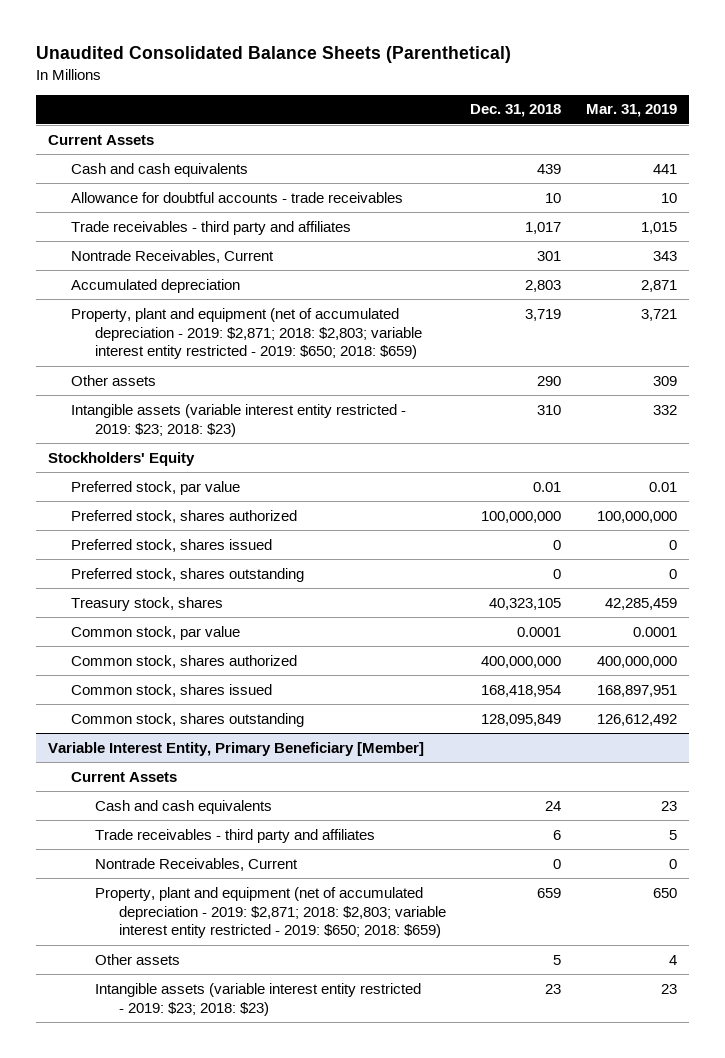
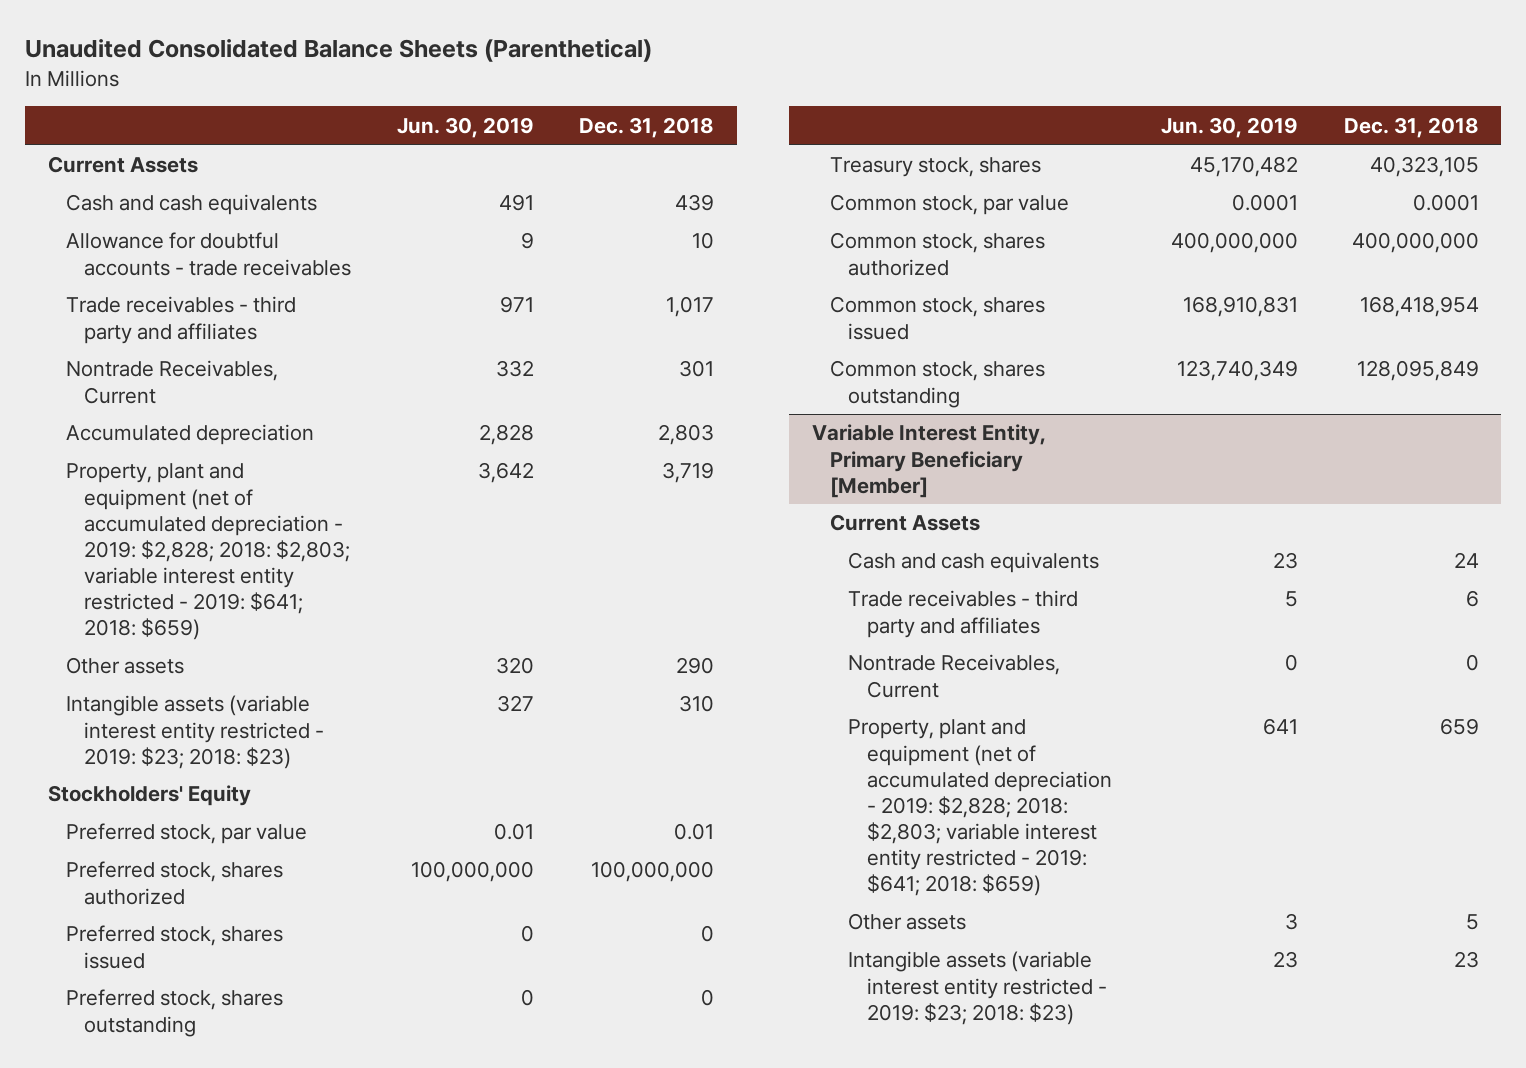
- | Dec. 31, 2018 | Mar. 31, 2019
+ | Jun. 30, 2019 | Dec. 31, 2018
- Property, plant and equipment (net of accumulated depreciation - 2019: $2,871; 2018: $2,803; variable interest entity restricted - 2019: $650; 2018: $659) | 3,719 | 3,721
+ Property, plant and equipment (net of accumulated depreciation - 2019: $2,828; 2018: $2,803; variable interest entity restricted - 2019: $641; 2018: $659) | 3,642 | 3,719
@ Variable Interest Entity, Primary Beneficiary [Member]
- Property, plant and equipment (net of accumulated depreciation - 2019: $2,871; 2018: $2,803; variable interest entity restricted - 2019: $650; 2018: $659) | 659 | 650
+ Property, plant and equipment (net of accumulated depreciation - 2019: $2,828; 2018: $2,803; variable interest entity restricted - 2019: $641; 2018: $659) | 641 | 659

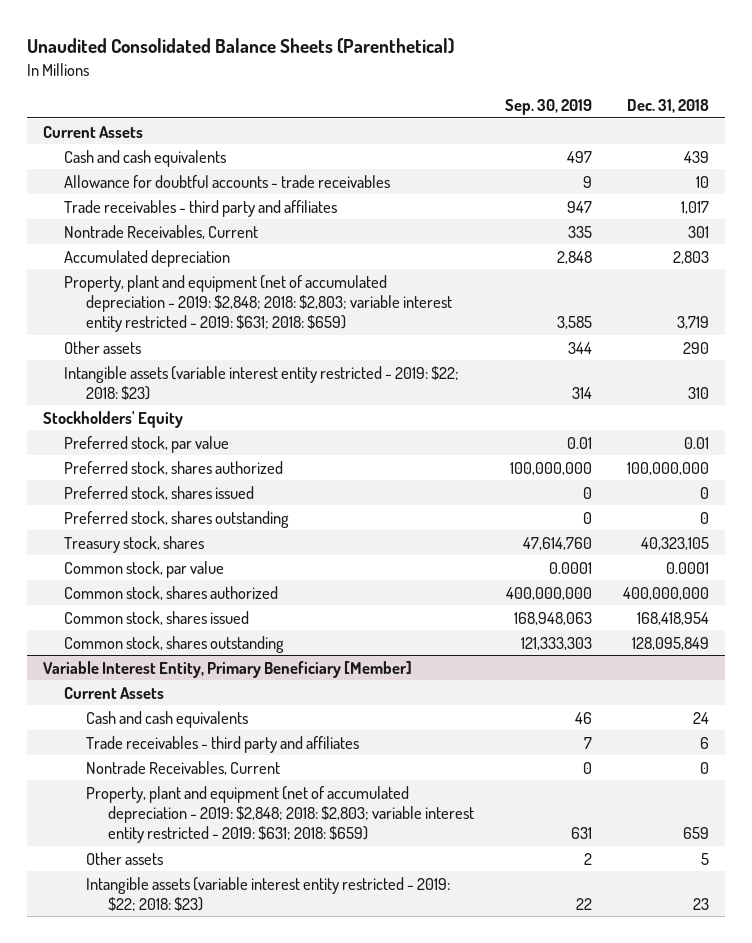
- | Jun. 30, 2019 | Dec. 31, 2018
+ | Sep. 30, 2019 | Dec. 31, 2018
- Property, plant and equipment (net of accumulated depreciation - 2019: $2,828; 2018: $2,803; variable interest entity restricted - 2019: $641; 2018: $659) | 3,642 | 3,719
+ Property, plant and equipment (net of accumulated depreciation - 2019: $2,848; 2018: $2,803; variable interest entity restricted - 2019: $631; 2018: $659) | 3,585 | 3,719
- Intangible assets (variable interest entity restricted - 2019: $23; 2018: $23) | 327 | 310
+ Intangible assets (variable interest entity restricted - 2019: $22; 2018: $23) | 314 | 310
@ Variable Interest Entity, Primary Beneficiary [Member]
- Property, plant and equipment (net of accumulated depreciation - 2019: $2,828; 2018: $2,803; variable interest entity restricted - 2019: $641; 2018: $659) | 641 | 659
+ Property, plant and equipment (net of accumulated depreciation - 2019: $2,848; 2018: $2,803; variable interest entity restricted - 2019: $631; 2018: $659) | 631 | 659
- Intangible assets (variable interest entity restricted - 2019: $23; 2018: $23) | 23 | 23
+ Intangible assets (variable interest entity restricted - 2019: $22; 2018: $23) | 22 | 23

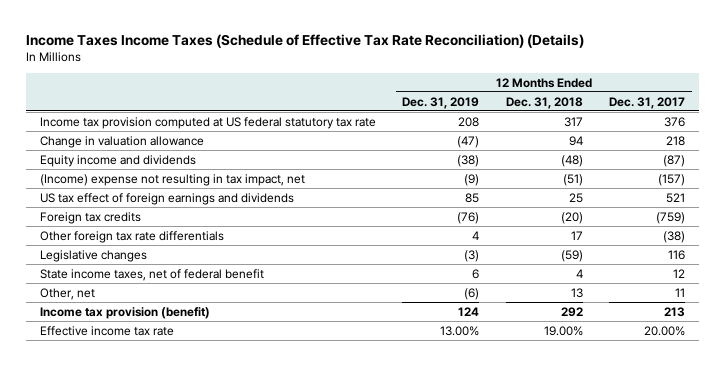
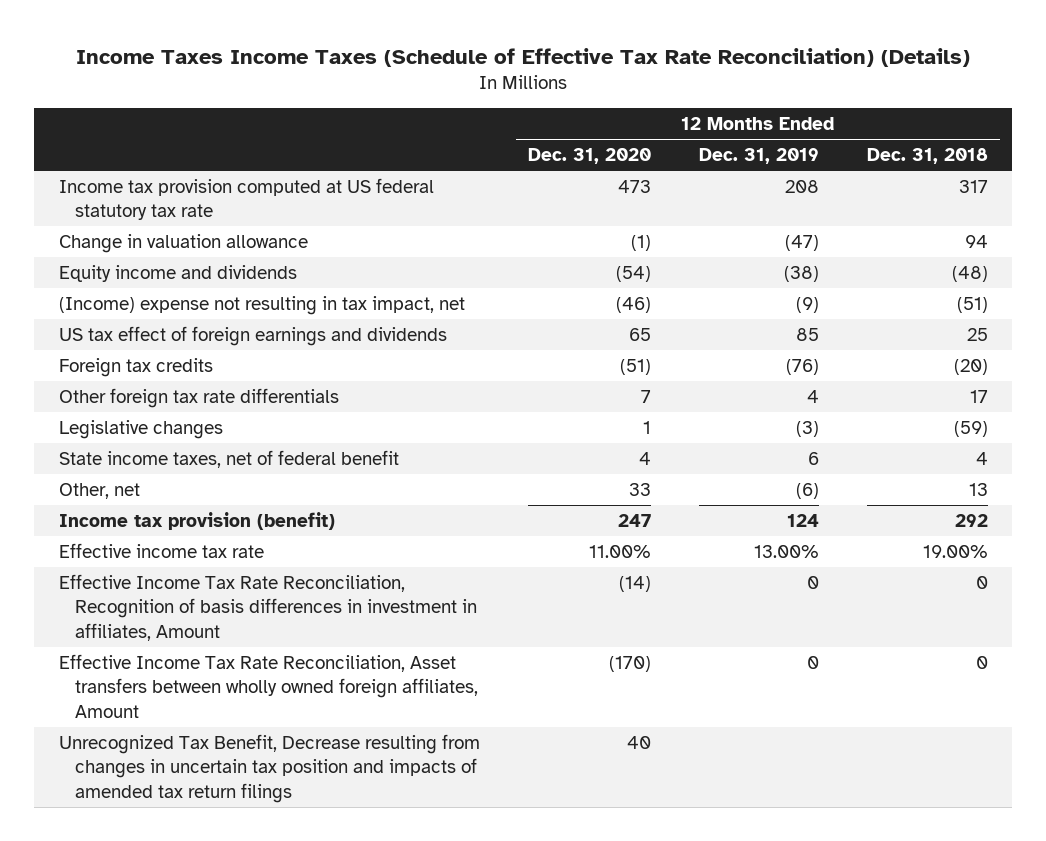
- | 12 Months Ended Dec. 31, 2019 | 12 Months Ended Dec. 31, 2018 | 12 Months Ended Dec. 31, 2017
+ | 12 Months Ended Dec. 31, 2020 | 12 Months Ended Dec. 31, 2019 | 12 Months Ended Dec. 31, 2018
+ Effective Income Tax Rate Reconciliation, Recognition of basis differences in investment in affiliates, Amount | (14) | 0 | 0
+ Effective Income Tax Rate Reconciliation, Asset transfers between wholly owned foreign affiliates, Amount | (170) | 0 | 0
+ Unrecognized Tax Benefit, Decrease resulting from changes in uncertain tax position and impacts of amended tax return filings | 40 | |

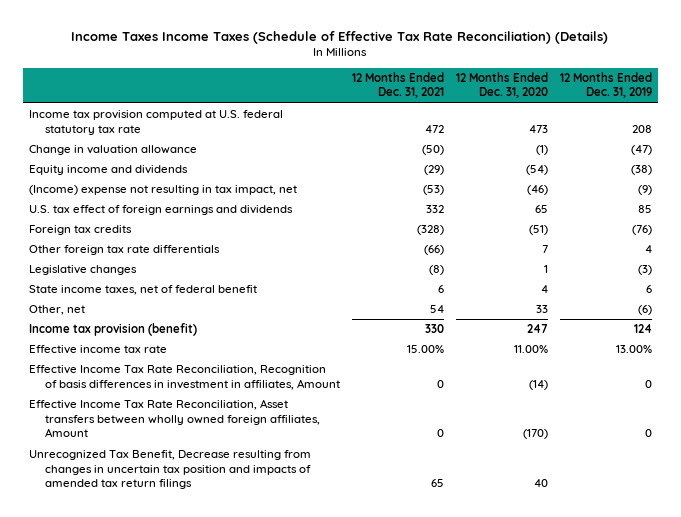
- | 12 Months Ended Dec. 31, 2020 | 12 Months Ended Dec. 31, 2019 | 12 Months Ended Dec. 31, 2018
+ | 12 Months Ended Dec. 31, 2021 | 12 Months Ended Dec. 31, 2020 | 12 Months Ended Dec. 31, 2019
- Income tax provision computed at US federal statutory tax rate | 473 | 208 | 317
+ Income tax provision computed at U.S. federal statutory tax rate | 472 | 473 | 208
- US tax effect of foreign earnings and dividends | 65 | 85 | 25
+ U.S. tax effect of foreign earnings and dividends | 332 | 65 | 85

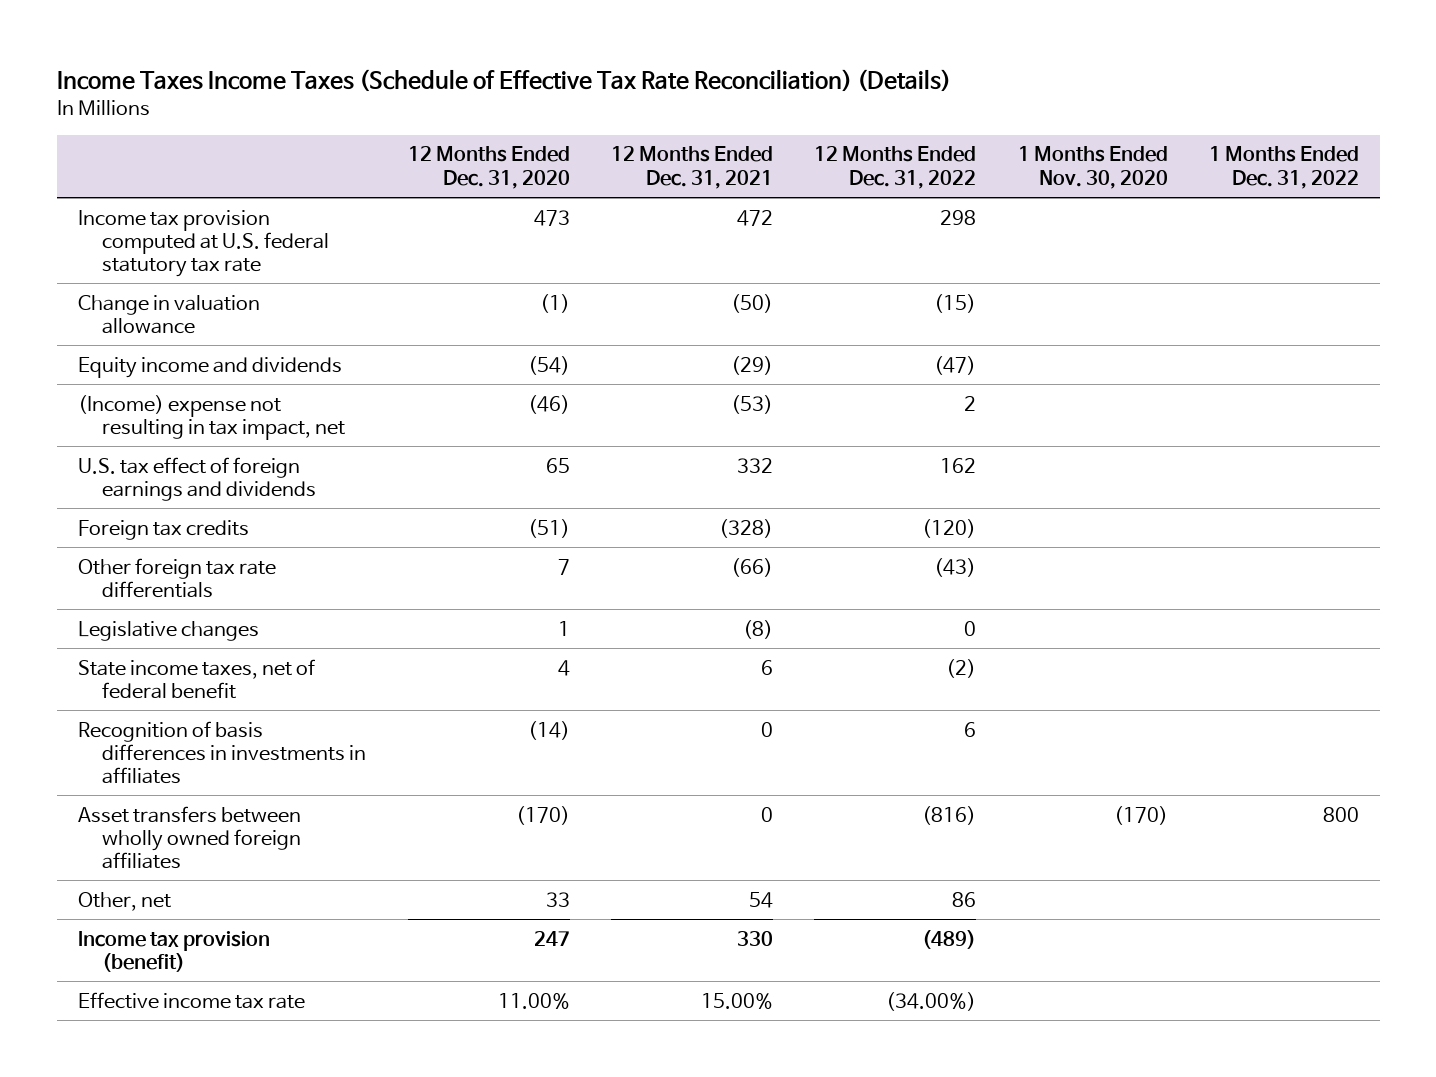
- | 12 Months Ended Dec. 31, 2021 | 12 Months Ended Dec. 31, 2020 | 12 Months Ended Dec. 31, 2019
+ | 12 Months Ended Dec. 31, 2020 | 12 Months Ended Dec. 31, 2021 | 12 Months Ended Dec. 31, 2022 | 1 Months Ended Nov. 30, 2020 | 1 Months Ended Dec. 31, 2022
+ Recognition of basis differences in investments in affiliates | (14) | 0 | 6 | |
+ Asset transfers between wholly owned foreign affiliates | (170) | 0 | (816) | (170) | 800
- Effective Income Tax Rate Reconciliation, Recognition of basis differences in investment in affiliates, Amount | 0 | (14) | 0
- Effective Income Tax Rate Reconciliation, Asset transfers between wholly owned foreign affiliates, Amount | 0 | (170) | 0
- Unrecognized Tax Benefit, Decrease resulting from changes in uncertain tax position and impacts of amended tax return filings | 65 | 40 |

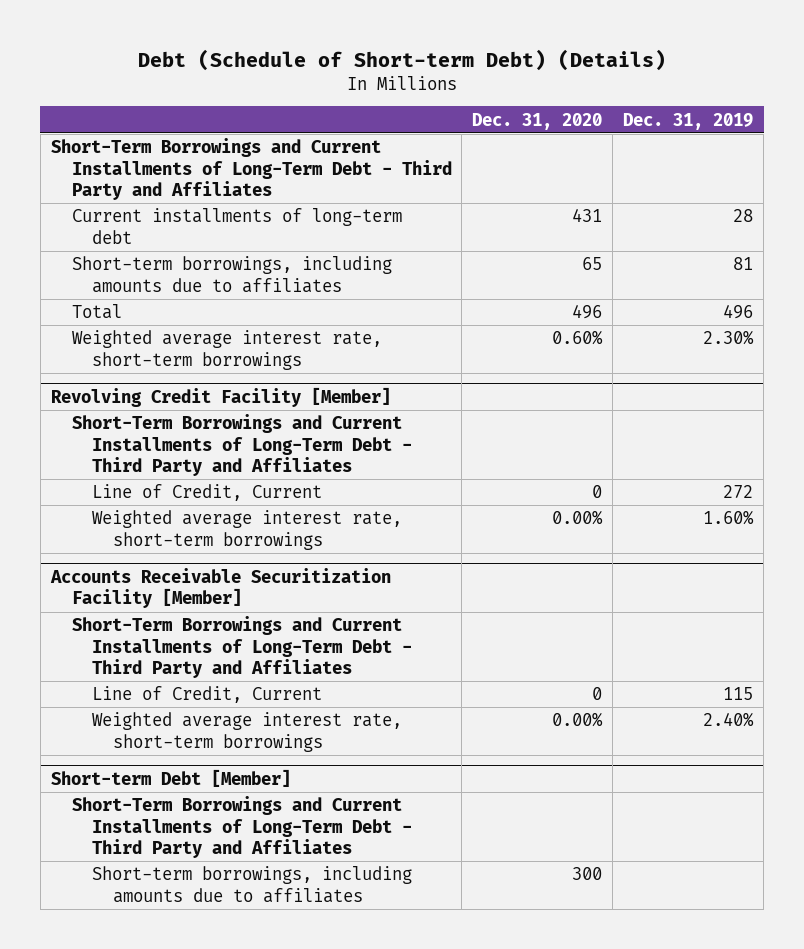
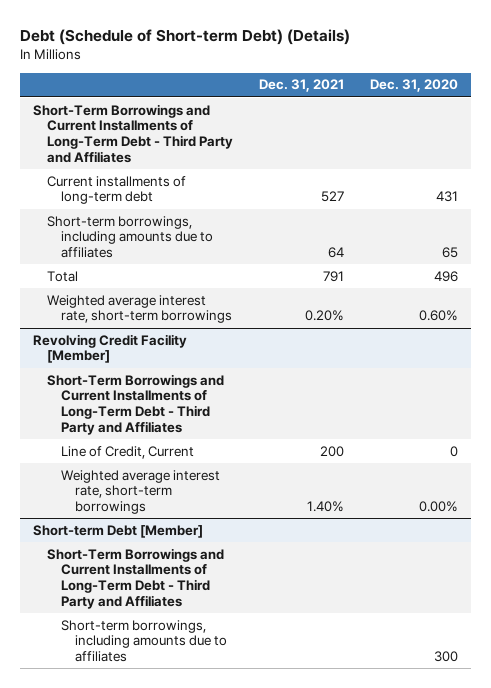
- | Dec. 31, 2020 | Dec. 31, 2019
+ | Dec. 31, 2021 | Dec. 31, 2020
- Accounts Receivable Securitization Facility [Member]
- Short-Term Borrowings and Current Installments of Long-Term Debt - Third Party and Affiliates
- Line of Credit, Current | 0 | 115
- Weighted average interest rate, short-term borrowings | 0.00% | 2.40%

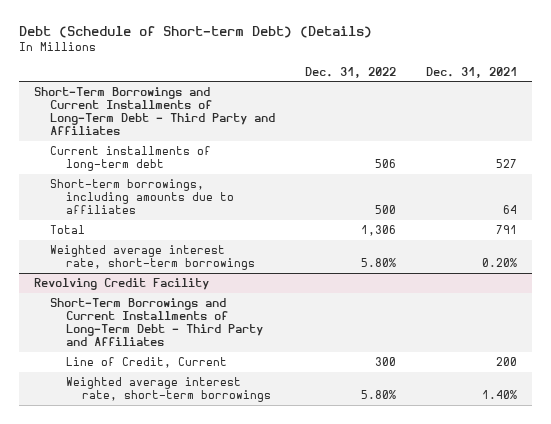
- | Dec. 31, 2021 | Dec. 31, 2020
+ | Dec. 31, 2022 | Dec. 31, 2021
- Revolving Credit Facility [Member]
+ Revolving Credit Facility
- Short-term Debt [Member]
- Short-Term Borrowings and Current Installments of Long-Term Debt - Third Party and Affiliates
- Short-term borrowings, including amounts due to affiliates | | 300

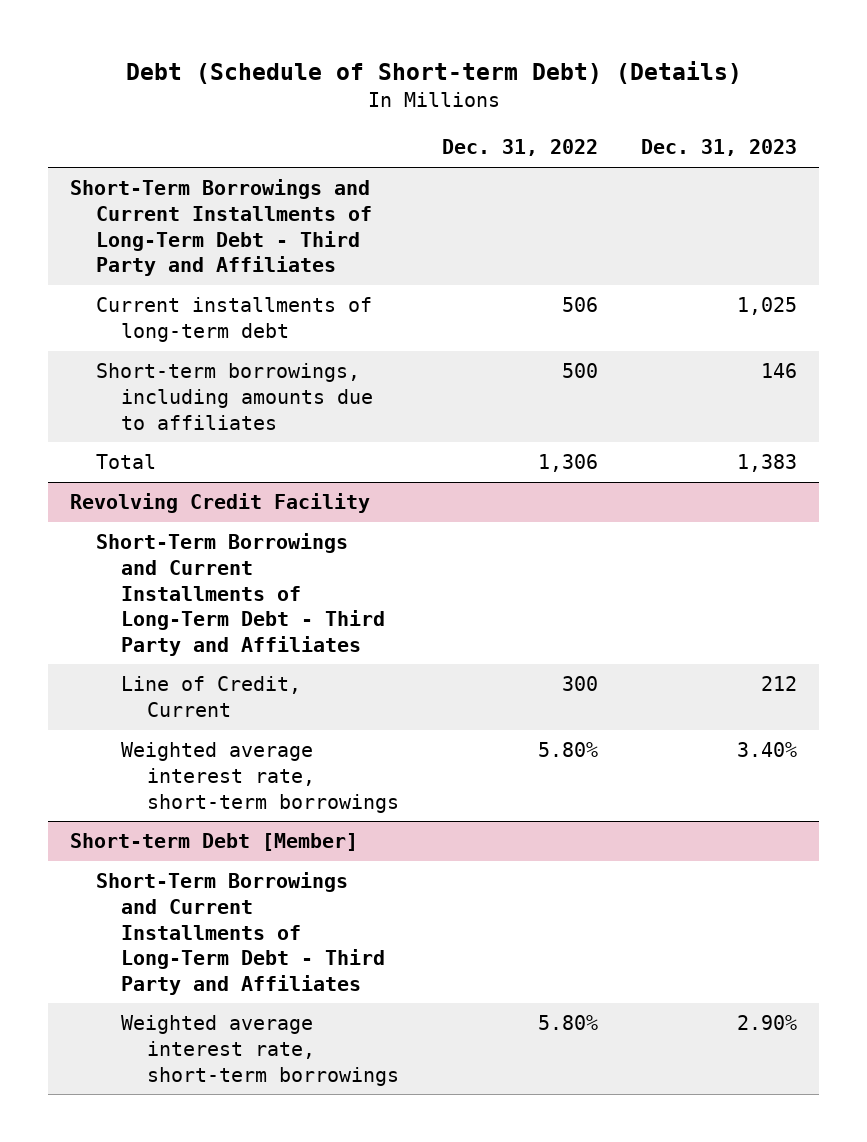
- | Dec. 31, 2022 | Dec. 31, 2021
+ | Dec. 31, 2022 | Dec. 31, 2023
- Weighted average interest rate, short-term borrowings | 5.80% | 0.20%
+ Short-term Debt [Member]
+ Short-Term Borrowings and Current Installments of Long-Term Debt - Third Party and Affiliates
+ Weighted average interest rate, short-term borrowings | 5.80% | 2.90%

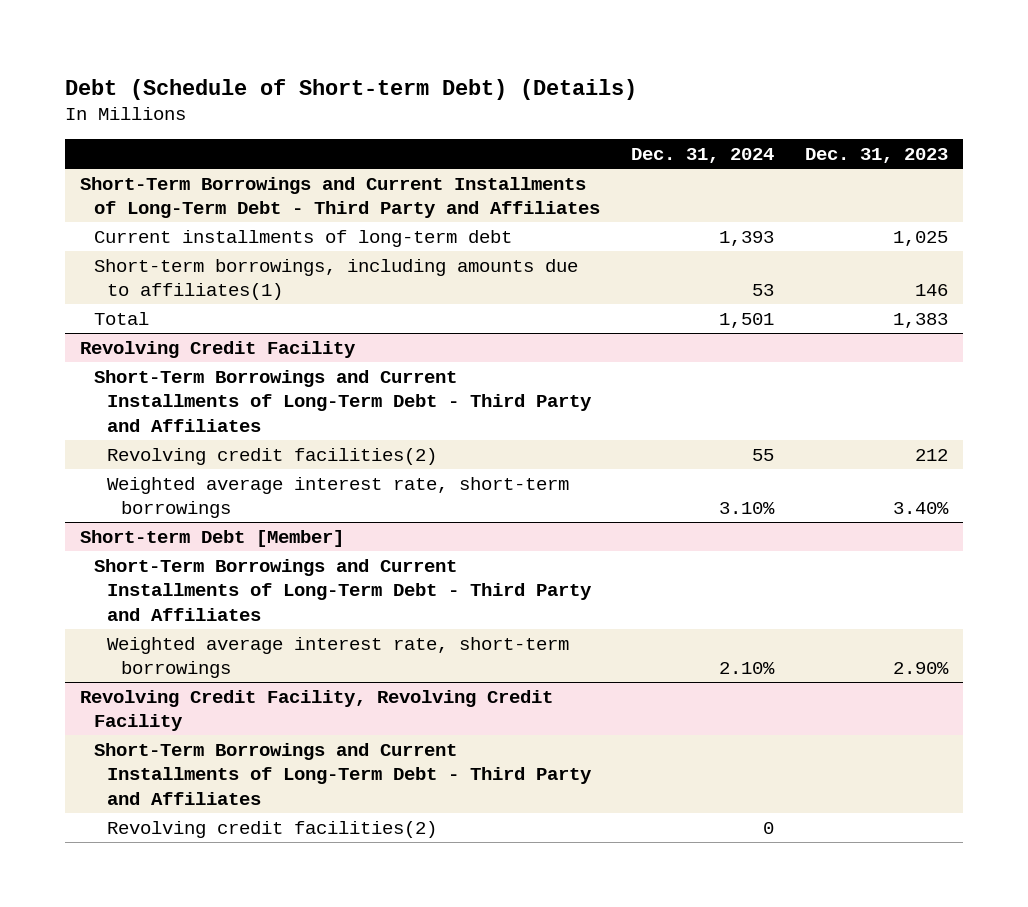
- | Dec. 31, 2022 | Dec. 31, 2023
+ | Dec. 31, 2024 | Dec. 31, 2023
- Short-term borrowings, including amounts due to affiliates | 500 | 146
+ Short-term borrowings, including amounts due to affiliates(1) | 53 | 146
@ Revolving Credit Facility
- Line of Credit, Current | 300 | 212
+ Revolving credit facilities(2) | 55 | 212
+ Revolving Credit Facility, Revolving Credit Facility
+ Short-Term Borrowings and Current Installments of Long-Term Debt - Third Party and Affiliates
+ Revolving credit facilities(2) | 0 |

